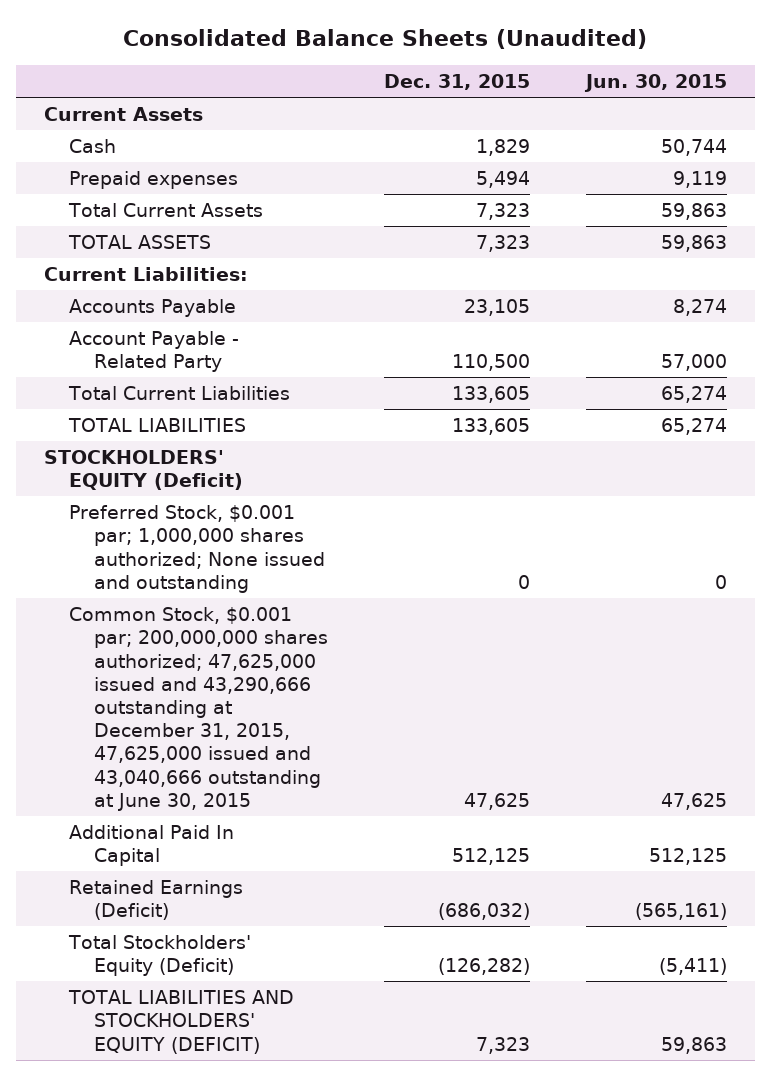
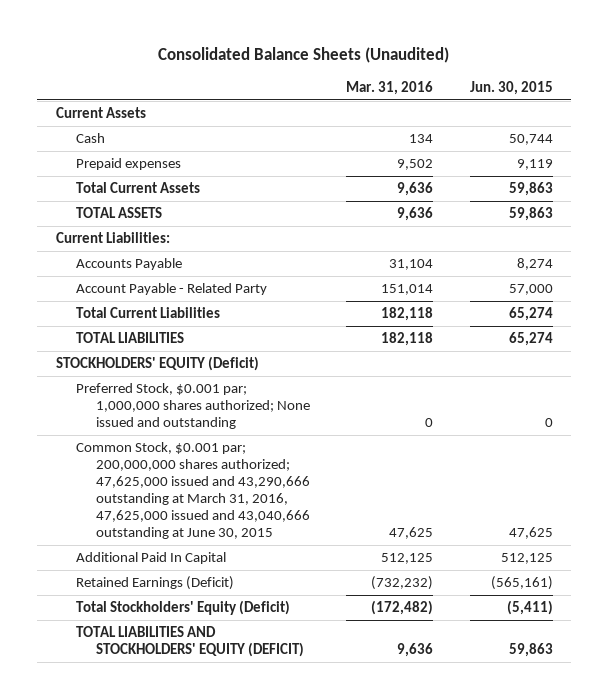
- | Dec. 31, 2015 | Jun. 30, 2015
+ | Mar. 31, 2016 | Jun. 30, 2015
- Common Stock, $0.001 par; 200,000,000 shares authorized; 47,625,000 issued and 43,290,666 outstanding at December 31, 2015, 47,625,000 issued and 43,040,666 outstanding at June 30, 2015 | 47,625 | 47,625
+ Common Stock, $0.001 par; 200,000,000 shares authorized; 47,625,000 issued and 43,290,666 outstanding at March 31, 2016, 47,625,000 issued and 43,040,666 outstanding at June 30, 2015 | 47,625 | 47,625

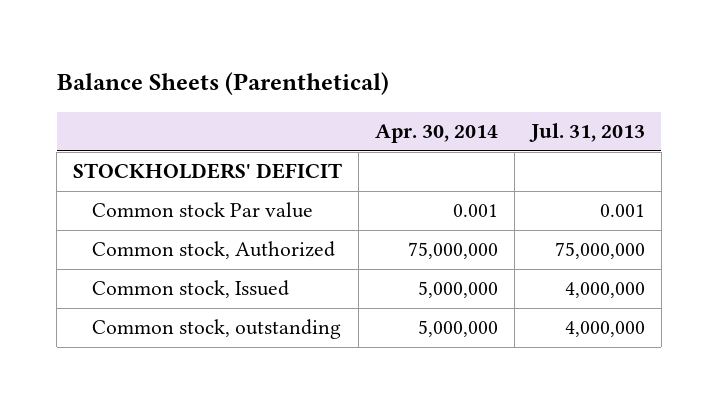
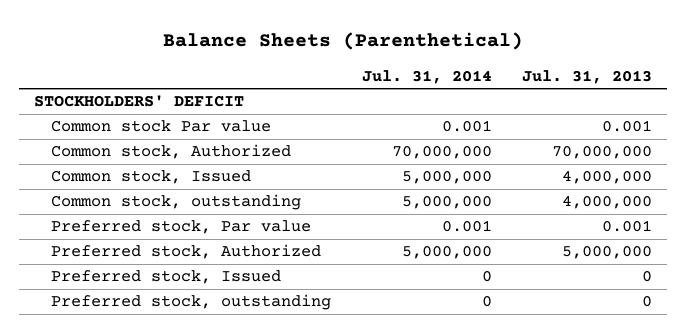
- | Apr. 30, 2014 | Jul. 31, 2013
+ | Jul. 31, 2014 | Jul. 31, 2013
- Common stock, Authorized | 75,000,000 | 75,000,000
+ Common stock, Authorized | 70,000,000 | 70,000,000
+ Preferred stock, Par value | 0.001 | 0.001
+ Preferred stock, Authorized | 5,000,000 | 5,000,000
+ Preferred stock, Issued | 0 | 0
+ Preferred stock, outstanding | 0 | 0

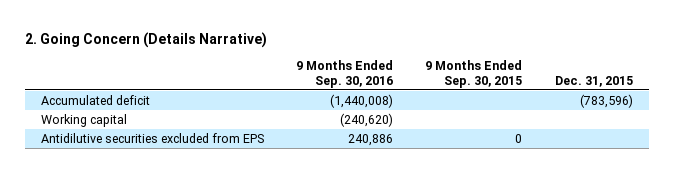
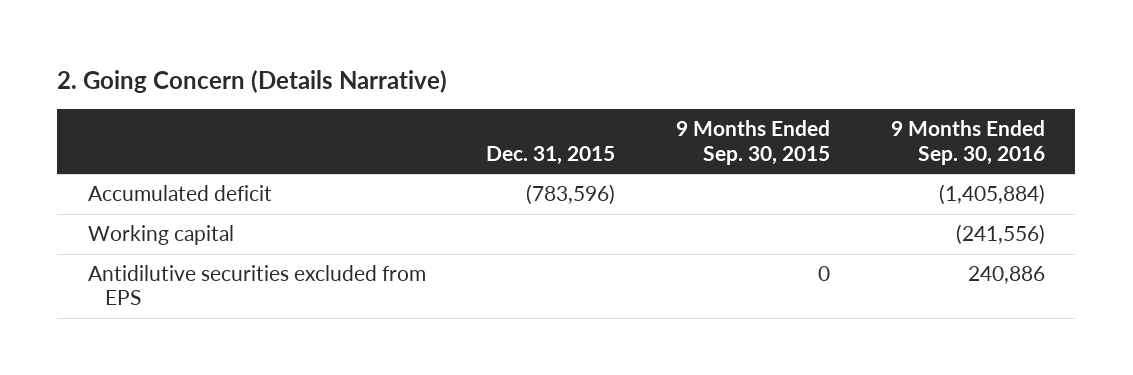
- | 9 Months Ended Sep. 30, 2016 | 9 Months Ended Sep. 30, 2015 | Dec. 31, 2015
+ | Dec. 31, 2015 | 9 Months Ended Sep. 30, 2015 | 9 Months Ended Sep. 30, 2016
- Accumulated deficit | (1,440,008) | | (783,596)
- Working capital | (240,620) | |
+ Accumulated deficit | (783,596) | | (1,405,884)
+ Working capital | | | (241,556)

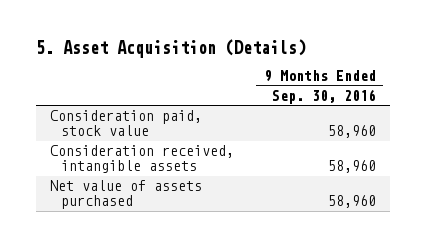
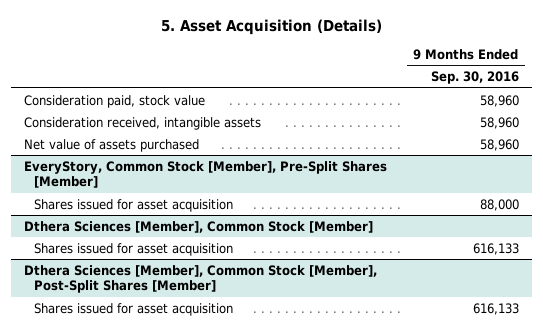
+ EveryStory, Common Stock [Member], Pre-Split Shares [Member]
+ Shares issued for asset acquisition | 88,000
+ Dthera Sciences [Member], Common Stock [Member]
+ Shares issued for asset acquisition | 616,133
+ Dthera Sciences [Member], Common Stock [Member], Post-Split Shares [Member]
+ Shares issued for asset acquisition | 616,133

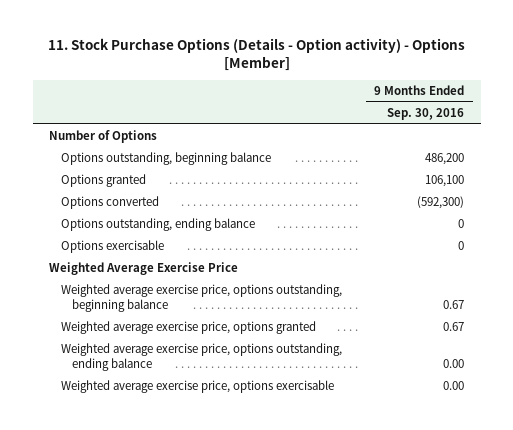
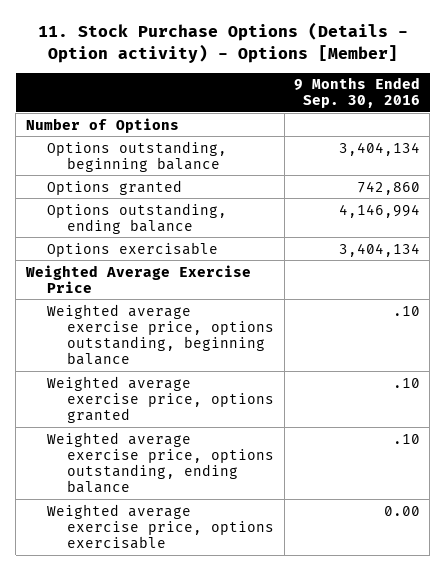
- Options outstanding, beginning balance | 486,200
- Options granted | 106,100
- Options converted | (592,300)
- Options outstanding, ending balance | 0
- Options exercisable | 0
+ Options outstanding, beginning balance | 3,404,134
+ Options granted | 742,860
+ Options outstanding, ending balance | 4,146,994
+ Options exercisable | 3,404,134
- Weighted average exercise price, options outstanding, beginning balance | 0.67
- Weighted average exercise price, options granted | 0.67
- Weighted average exercise price, options outstanding, ending balance | 0.00
+ Weighted average exercise price, options outstanding, beginning balance | .10
+ Weighted average exercise price, options granted | .10
+ Weighted average exercise price, options outstanding, ending balance | .10

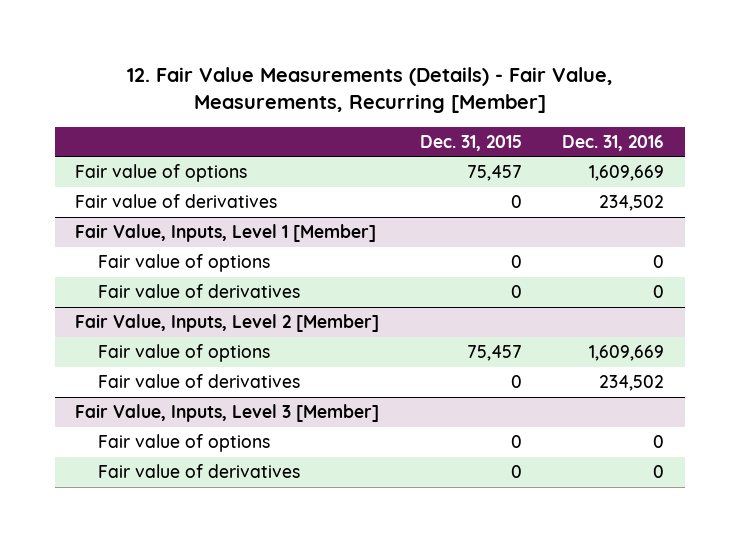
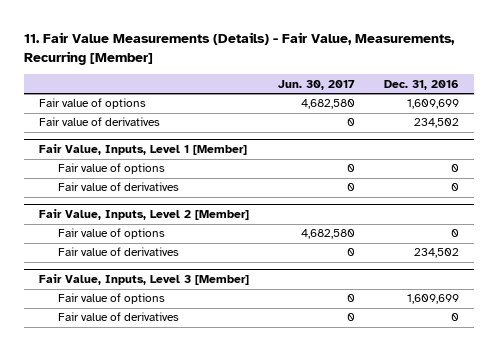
- 12. Fair Value Measurements (Details) - Fair Value, Measurements, Recurring [Member]
+ 11. Fair Value Measurements (Details) - Fair Value, Measurements, Recurring [Member]
- | Dec. 31, 2015 | Dec. 31, 2016
+ | Jun. 30, 2017 | Dec. 31, 2016
- Fair value of options | 75,457 | 1,609,669
+ Fair value of options | 4,682,580 | 1,609,699
@ Fair Value, Inputs, Level 2 [Member]
- Fair value of options | 75,457 | 1,609,669
+ Fair value of options | 4,682,580 | 0
@ Fair Value, Inputs, Level 3 [Member]
- Fair value of options | 0 | 0
+ Fair value of options | 0 | 1,609,699

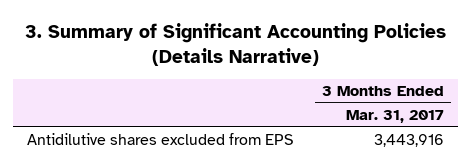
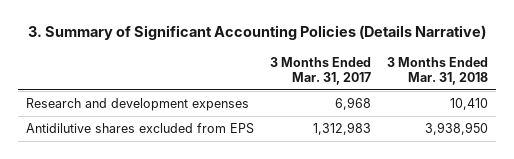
- | 3 Months Ended Mar. 31, 2017
+ | 3 Months Ended Mar. 31, 2017 | 3 Months Ended Mar. 31, 2018
- Antidilutive shares excluded from EPS | 3,443,916
+ Research and development expenses | 6,968 | 10,410
+ Antidilutive shares excluded from EPS | 1,312,983 | 3,938,950

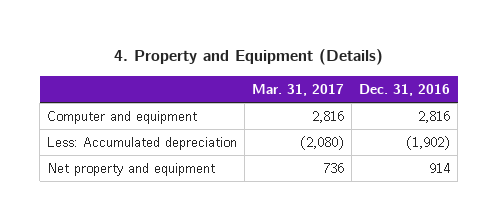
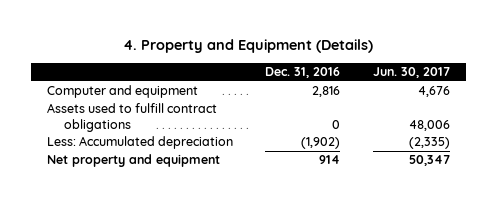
- | Mar. 31, 2017 | Dec. 31, 2016
+ | Dec. 31, 2016 | Jun. 30, 2017
+ Assets used to fulfill contract obligations | 0 | 48,006

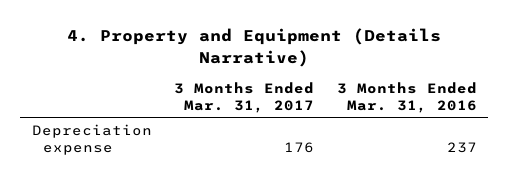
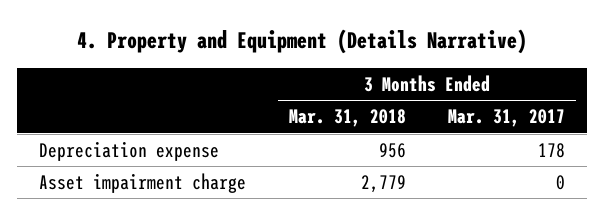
- | 3 Months Ended Mar. 31, 2017 | 3 Months Ended Mar. 31, 2016
+ | 3 Months Ended Mar. 31, 2018 | 3 Months Ended Mar. 31, 2017
- Depreciation expense | 176 | 237
+ Depreciation expense | 956 | 178
+ Asset impairment charge | 2,779 | 0

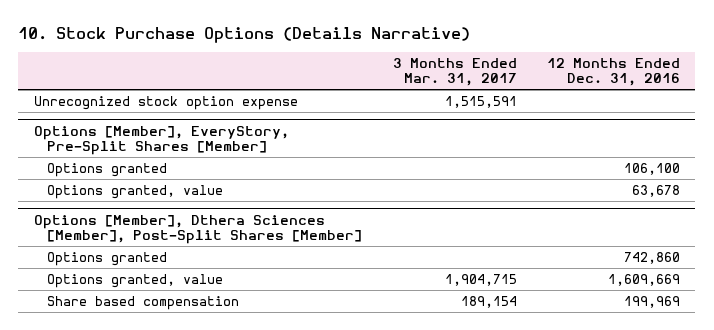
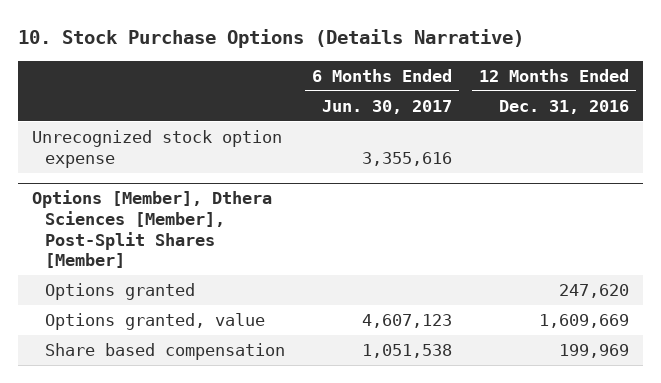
- | 3 Months Ended Mar. 31, 2017 | 12 Months Ended Dec. 31, 2016
+ | 6 Months Ended Jun. 30, 2017 | 12 Months Ended Dec. 31, 2016
- Options [Member], EveryStory, Pre-Split Shares [Member]
- Options granted | | 106,100
- Options granted, value | | 63,678
@ Options [Member], Dthera Sciences [Member], Post-Split Shares [Member]
- Options granted | | 742,860
+ Options granted | | 247,620

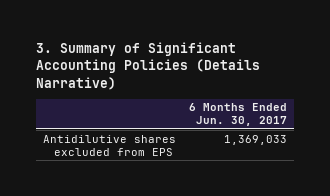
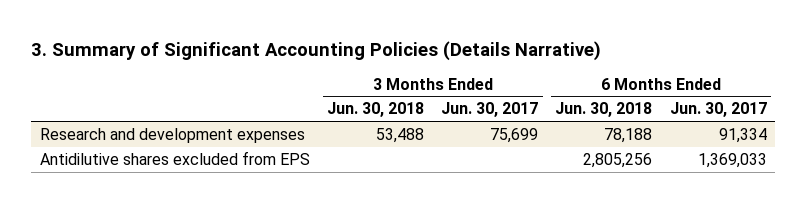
- | 6 Months Ended Jun. 30, 2017
+ | 3 Months Ended Jun. 30, 2018 | 3 Months Ended Jun. 30, 2017 | 6 Months Ended Jun. 30, 2018 | 6 Months Ended Jun. 30, 2017
+ Research and development expenses | 53,488 | 75,699 | 78,188 | 91,334

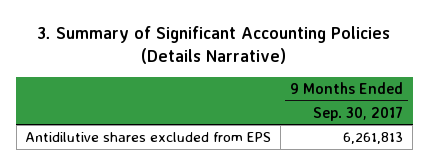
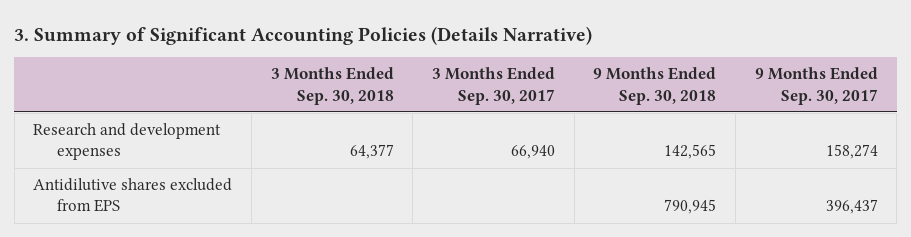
- | 9 Months Ended Sep. 30, 2017
+ | 3 Months Ended Sep. 30, 2018 | 3 Months Ended Sep. 30, 2017 | 9 Months Ended Sep. 30, 2018 | 9 Months Ended Sep. 30, 2017
- Antidilutive shares excluded from EPS | 6,261,813
+ Research and development expenses | 64,377 | 66,940 | 142,565 | 158,274
+ Antidilutive shares excluded from EPS | | | 790,945 | 396,437

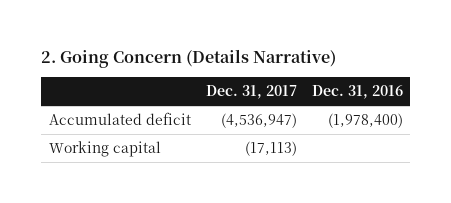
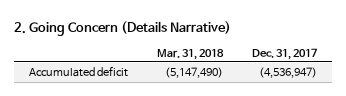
- | Dec. 31, 2017 | Dec. 31, 2016
+ | Mar. 31, 2018 | Dec. 31, 2017
- Working capital | (17,113) |

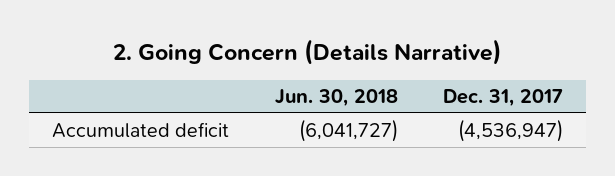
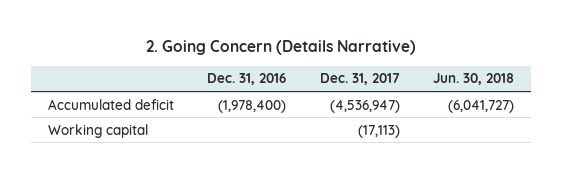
- | Jun. 30, 2018 | Dec. 31, 2017
+ | Dec. 31, 2016 | Dec. 31, 2017 | Jun. 30, 2018
+ Working capital | | (17,113) |

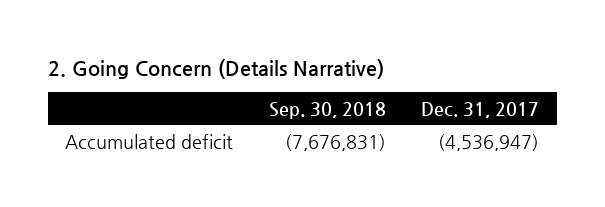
- | Dec. 31, 2016 | Dec. 31, 2017 | Jun. 30, 2018
+ | Sep. 30, 2018 | Dec. 31, 2017
- Working capital | | (17,113) |

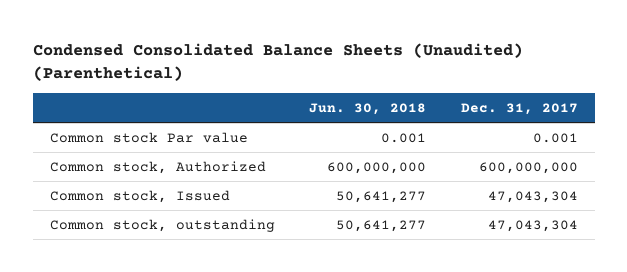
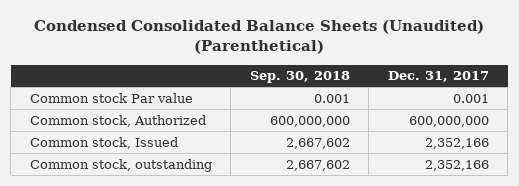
- | Jun. 30, 2018 | Dec. 31, 2017
+ | Sep. 30, 2018 | Dec. 31, 2017
- Common stock, Issued | 50,641,277 | 47,043,304
- Common stock, outstanding | 50,641,277 | 47,043,304
+ Common stock, Issued | 2,667,602 | 2,352,166
+ Common stock, outstanding | 2,667,602 | 2,352,166

